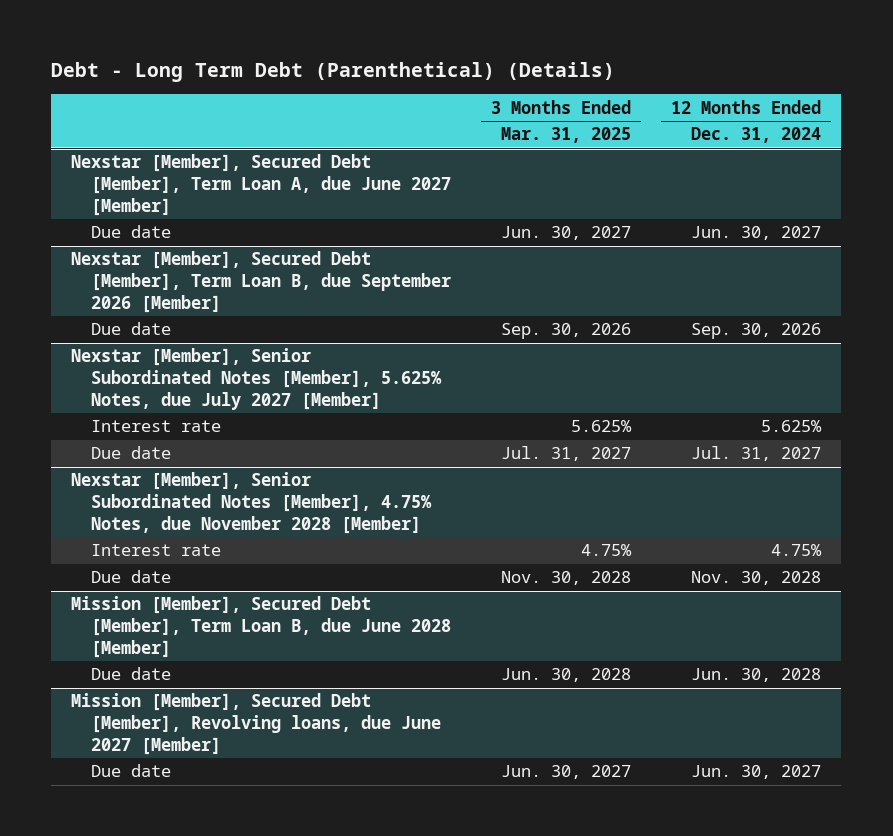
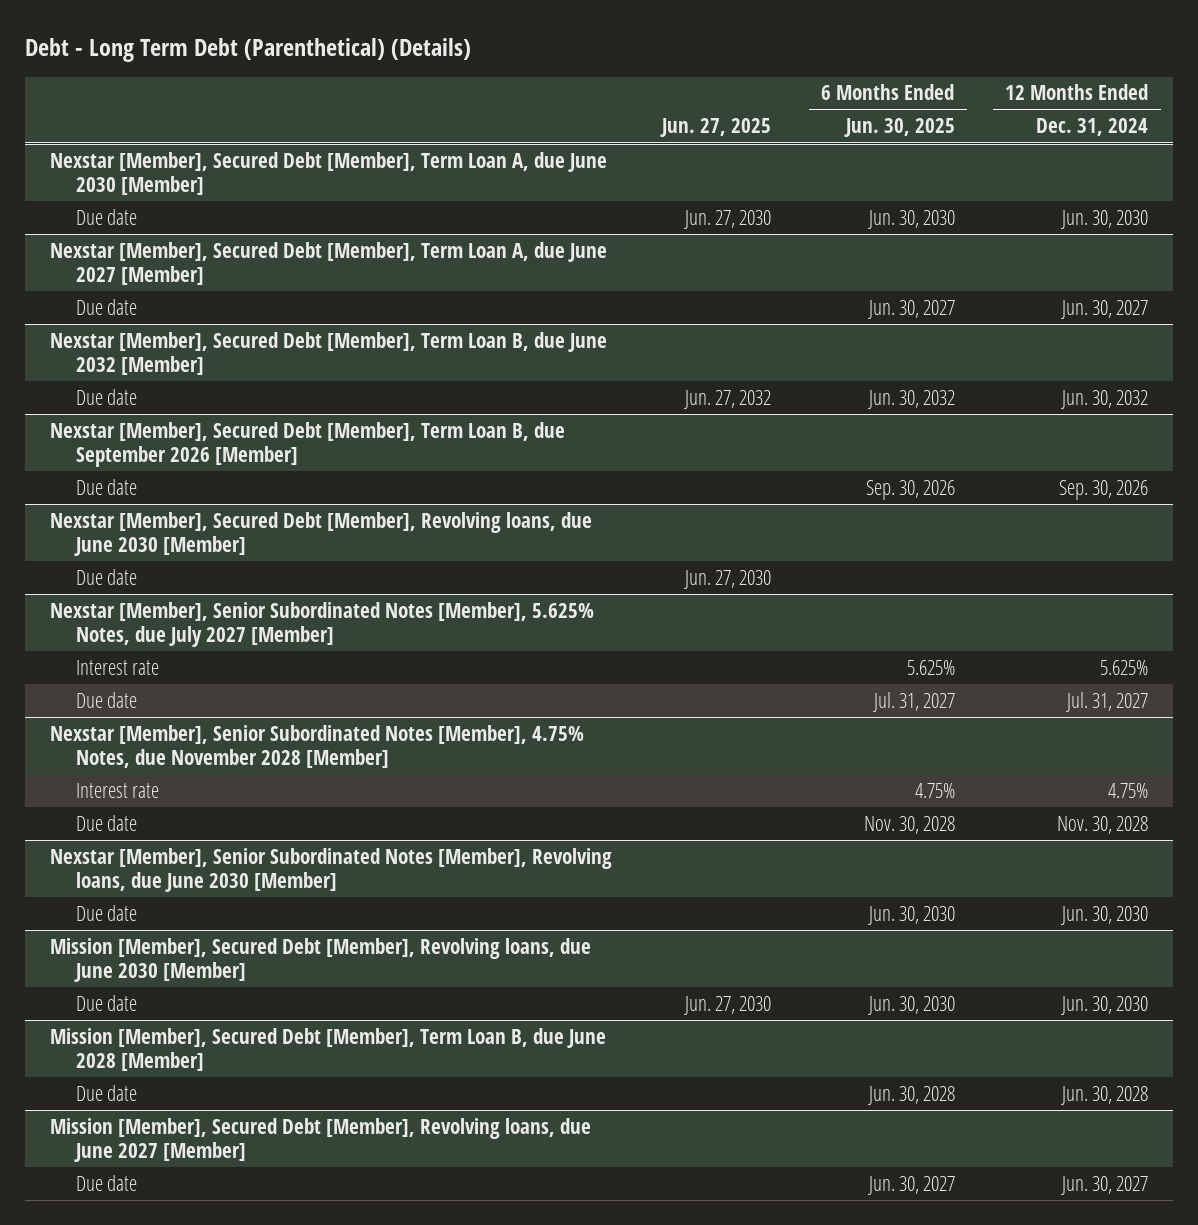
- | 3 Months Ended Mar. 31, 2025 | 12 Months Ended Dec. 31, 2024
+ | Jun. 27, 2025 | 6 Months Ended Jun. 30, 2025 | 12 Months Ended Dec. 31, 2024
+ Nexstar [Member], Secured Debt [Member], Term Loan A, due June 2030 [Member]
+ Due date | Jun. 27, 2030 | Jun. 30, 2030 | Jun. 30, 2030
+ Nexstar [Member], Secured Debt [Member], Term Loan B, due June 2032 [Member]
+ Due date | Jun. 27, 2032 | Jun. 30, 2032 | Jun. 30, 2032
+ Nexstar [Member], Secured Debt [Member], Revolving loans, due June 2030 [Member]
+ Due date | Jun. 27, 2030 | |
+ Nexstar [Member], Senior Subordinated Notes [Member], Revolving loans, due June 2030 [Member]
+ Due date | | Jun. 30, 2030 | Jun. 30, 2030
+ Mission [Member], Secured Debt [Member], Revolving loans, due June 2030 [Member]
+ Due date | Jun. 27, 2030 | Jun. 30, 2030 | Jun. 30, 2030

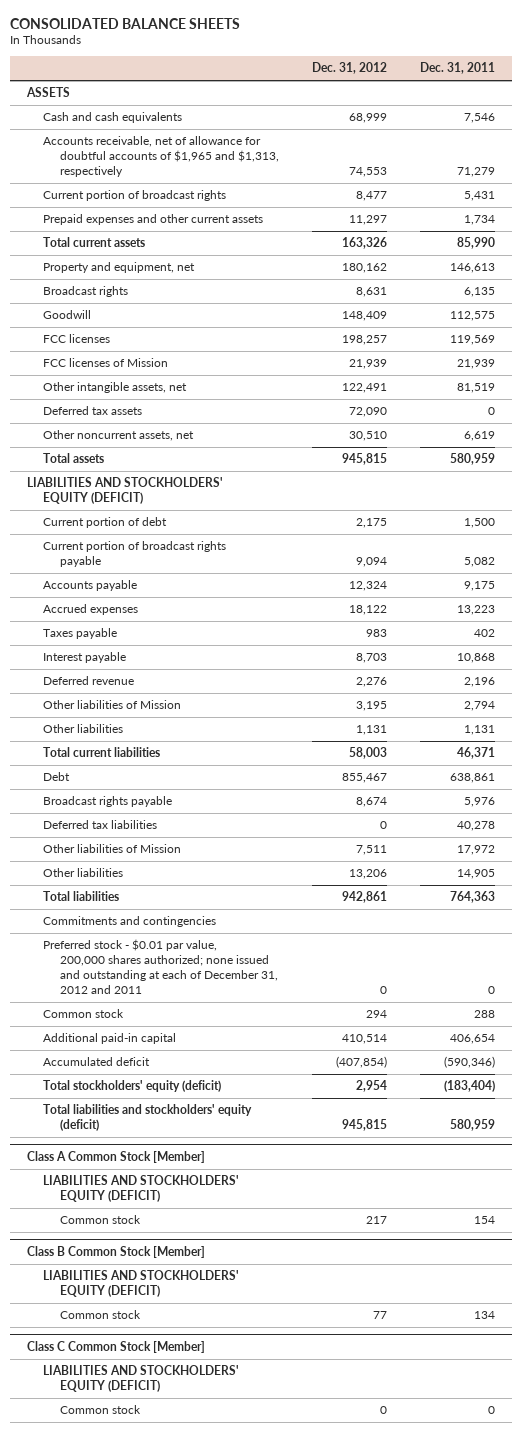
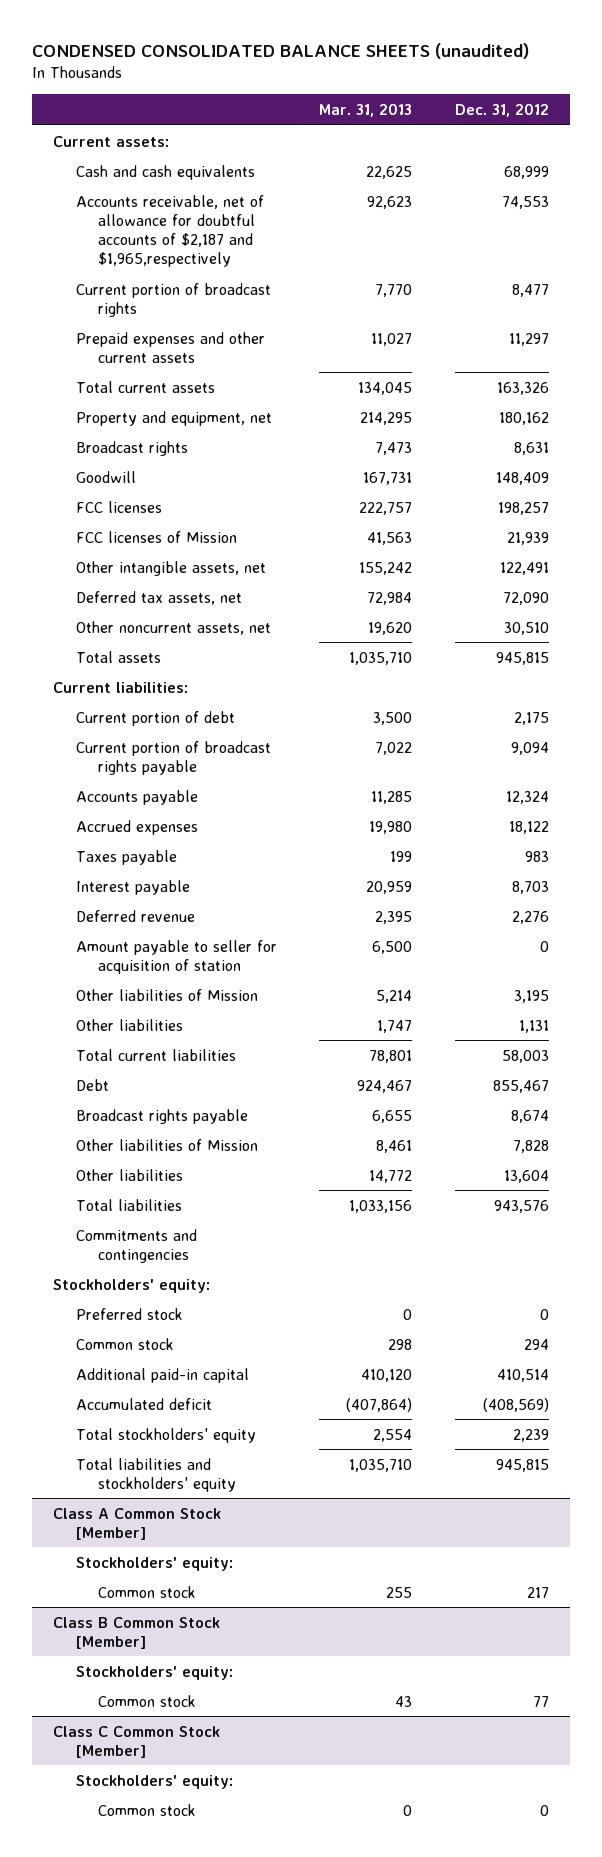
- CONSOLIDATED BALANCE SHEETS
+ CONDENSED CONSOLIDATED BALANCE SHEETS (unaudited)
- | Dec. 31, 2012 | Dec. 31, 2011
+ | Mar. 31, 2013 | Dec. 31, 2012
- ASSETS
+ Current assets:
- Accounts receivable, net of allowance for doubtful accounts of $1,965 and $1,313, respectively | 74,553 | 71,279
+ Accounts receivable, net of allowance for doubtful accounts of $2,187 and $1,965,respectively | 92,623 | 74,553
- Deferred tax assets | 72,090 | 0
+ Deferred tax assets, net | 72,984 | 72,090
- LIABILITIES AND STOCKHOLDERS' EQUITY (DEFICIT)
+ Current liabilities:
+ Amount payable to seller for acquisition of station | 6,500 | 0
- Deferred tax liabilities | 0 | 40,278
- Other liabilities of Mission | 7,511 | 17,972
- Other liabilities | 13,206 | 14,905
- Total liabilities | 942,861 | 764,363
+ Other liabilities of Mission | 8,461 | 7,828
+ Other liabilities | 14,772 | 13,604
+ Total liabilities | 1,033,156 | 943,576
- Preferred stock - $0.01 par value, 200,000 shares authorized; none issued and outstanding at each of December 31, 2012 and 2011 | 0 | 0
+ Stockholders' equity:
+ Preferred stock | 0 | 0
- Accumulated deficit | (407,854) | (590,346)
- Total stockholders' equity (deficit) | 2,954 | (183,404)
- Total liabilities and stockholders' equity (deficit) | 945,815 | 580,959
+ Accumulated deficit | (407,864) | (408,569)
+ Total stockholders' equity | 2,554 | 2,239
+ Total liabilities and stockholders' equity | 1,035,710 | 945,815
@ Class A Common Stock [Member]
- LIABILITIES AND STOCKHOLDERS' EQUITY (DEFICIT)
+ Stockholders' equity:
@ Class B Common Stock [Member]
- LIABILITIES AND STOCKHOLDERS' EQUITY (DEFICIT)
+ Stockholders' equity:
@ Class C Common Stock [Member]
- LIABILITIES AND STOCKHOLDERS' EQUITY (DEFICIT)
+ Stockholders' equity:

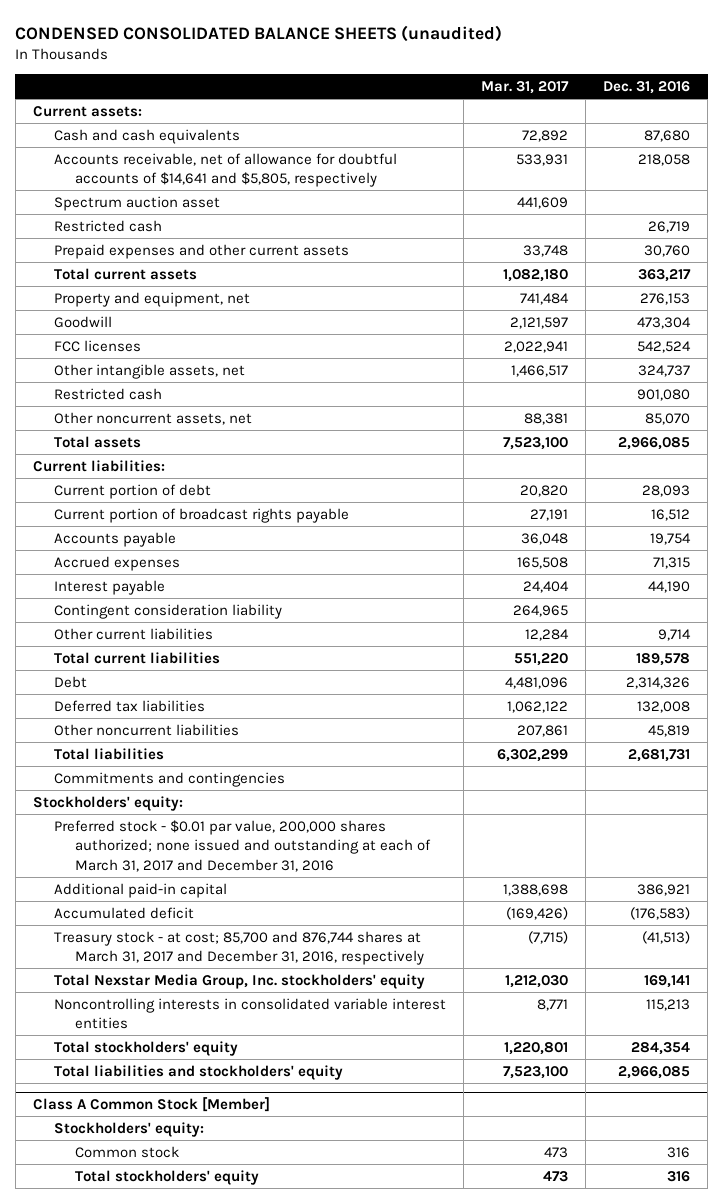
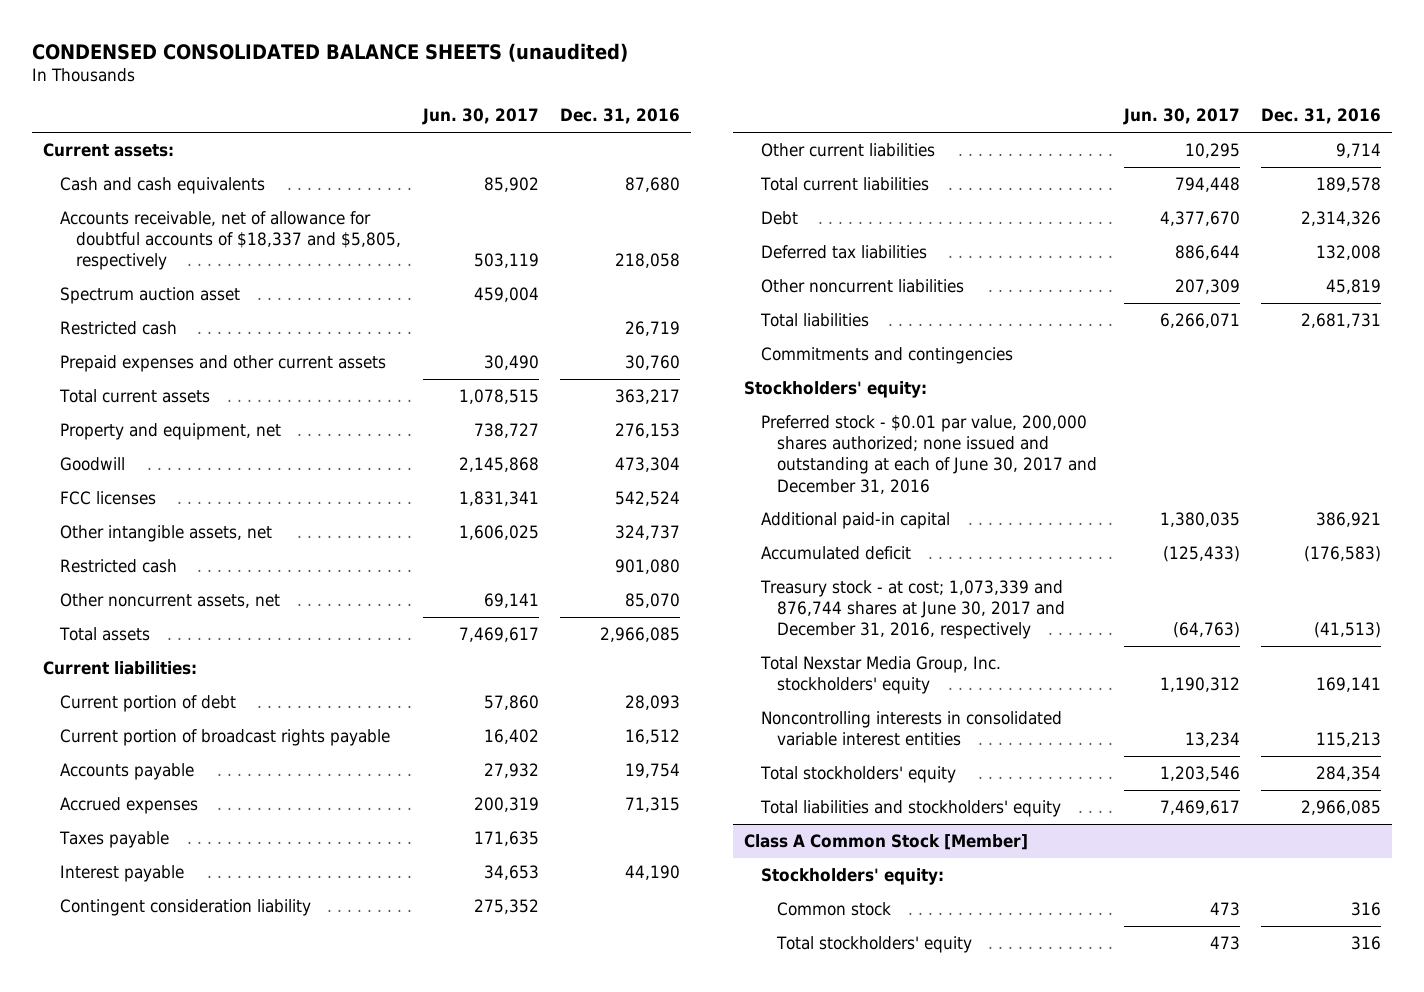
- | Mar. 31, 2017 | Dec. 31, 2016
+ | Jun. 30, 2017 | Dec. 31, 2016
- Accounts receivable, net of allowance for doubtful accounts of $14,641 and $5,805, respectively | 533,931 | 218,058
+ Accounts receivable, net of allowance for doubtful accounts of $18,337 and $5,805, respectively | 503,119 | 218,058
+ Taxes payable | 171,635 |
- Preferred stock - $0.01 par value, 200,000 shares authorized; none issued and outstanding at each of March 31, 2017 and December 31, 2016
+ Preferred stock - $0.01 par value, 200,000 shares authorized; none issued and outstanding at each of June 30, 2017 and December 31, 2016
- Treasury stock - at cost; 85,700 and 876,744 shares at March 31, 2017 and December 31, 2016, respectively | (7,715) | (41,513)
+ Treasury stock - at cost; 1,073,339 and 876,744 shares at June 30, 2017 and December 31, 2016, respectively | (64,763) | (41,513)

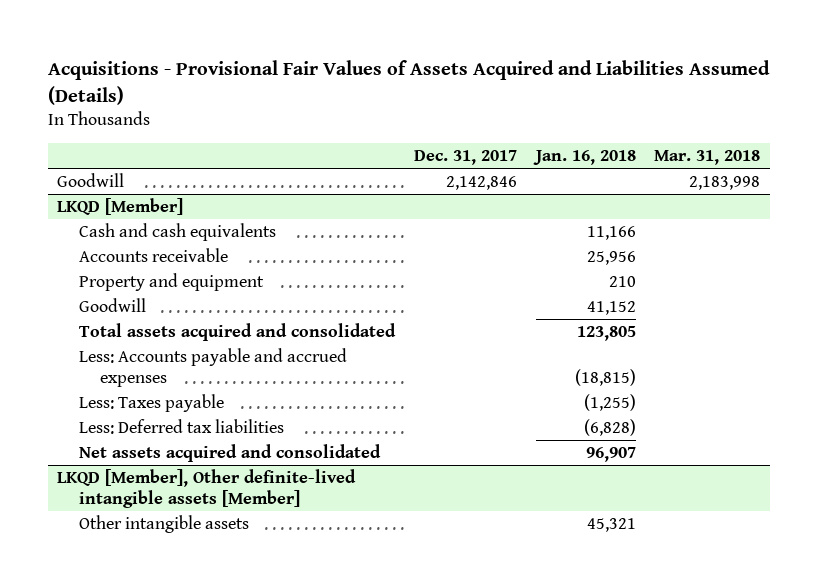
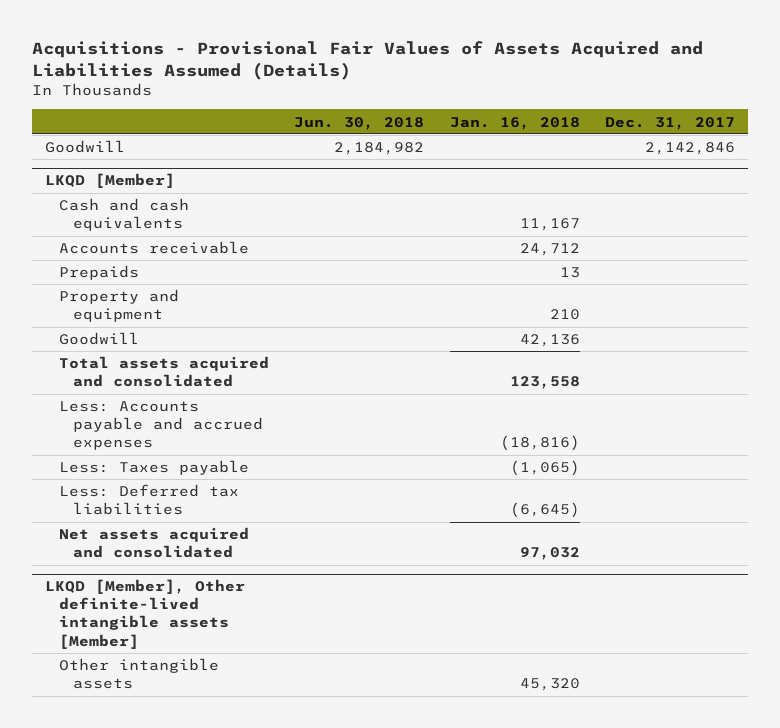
- | Dec. 31, 2017 | Jan. 16, 2018 | Mar. 31, 2018
+ | Jun. 30, 2018 | Jan. 16, 2018 | Dec. 31, 2017
@ LKQD [Member]
- Cash and cash equivalents | | 11,166 |
- Accounts receivable | | 25,956 |
+ Cash and cash equivalents | | 11,167 |
+ Accounts receivable | | 24,712 |
+ Prepaids | | 13 |
- Goodwill | | 41,152 |
- Total assets acquired and consolidated | | 123,805 |
- Less: Accounts payable and accrued expenses | | (18,815) |
- Less: Taxes payable | | (1,255) |
- Less: Deferred tax liabilities | | (6,828) |
- Net assets acquired and consolidated | | 96,907 |
+ Goodwill | | 42,136 |
+ Total assets acquired and consolidated | | 123,558 |
+ Less: Accounts payable and accrued expenses | | (18,816) |
+ Less: Taxes payable | | (1,065) |
+ Less: Deferred tax liabilities | | (6,645) |
+ Net assets acquired and consolidated | | 97,032 |
@ LKQD [Member], Other definite-lived intangible assets [Member]
- Other intangible assets | | 45,321 |
+ Other intangible assets | | 45,320 |

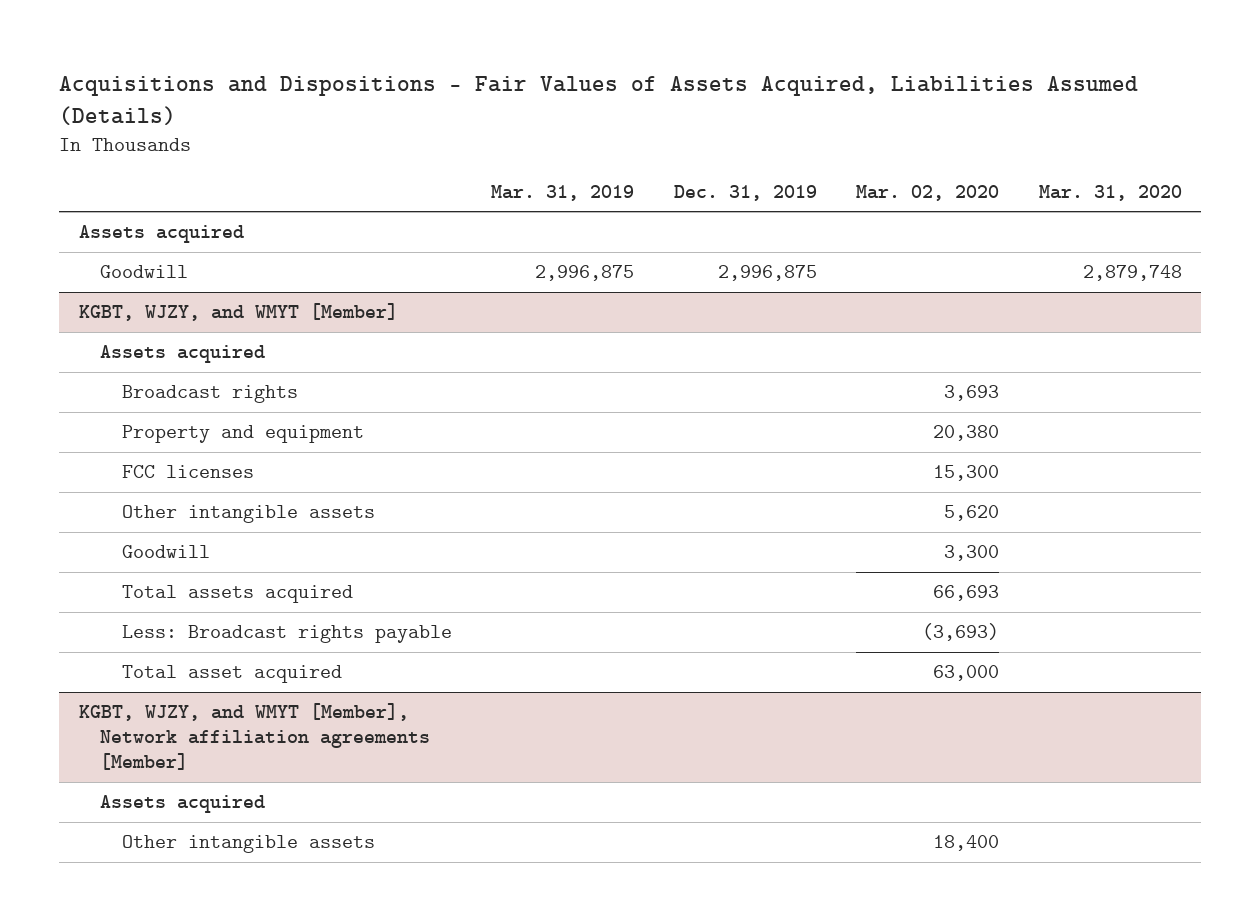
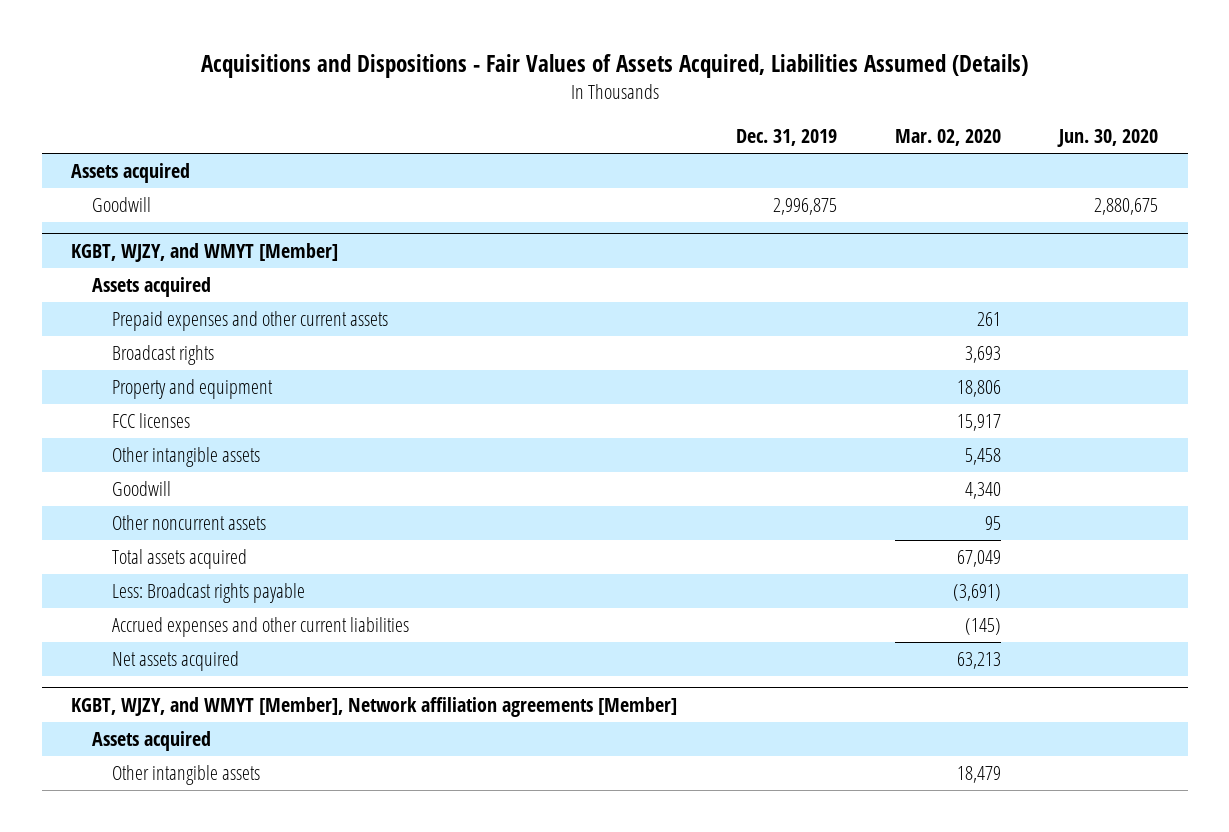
- | Mar. 31, 2019 | Dec. 31, 2019 | Mar. 02, 2020 | Mar. 31, 2020
+ | Dec. 31, 2019 | Mar. 02, 2020 | Jun. 30, 2020
@ KGBT, WJZY, and WMYT [Member]
+ Prepaid expenses and other current assets | | 261 |
- Property and equipment | | | 20,380 |
- FCC licenses | | | 15,300 |
- Other intangible assets | | | 5,620 |
- Goodwill | | | 3,300 |
- Total assets acquired | | | 66,693 |
- Less: Broadcast rights payable | | | (3,693) |
- Total asset acquired | | | 63,000 |
+ Property and equipment | | 18,806 |
+ FCC licenses | | 15,917 |
+ Other intangible assets | | 5,458 |
+ Goodwill | | 4,340 |
+ Other noncurrent assets | | 95 |
+ Total assets acquired | | 67,049 |
+ Less: Broadcast rights payable | | (3,691) |
+ Accrued expenses and other current liabilities | | (145) |
+ Net assets acquired | | 63,213 |
@ KGBT, WJZY, and WMYT [Member], Network affiliation agreements [Member]
- Other intangible assets | | | 18,400 |
+ Other intangible assets | | 18,479 |

